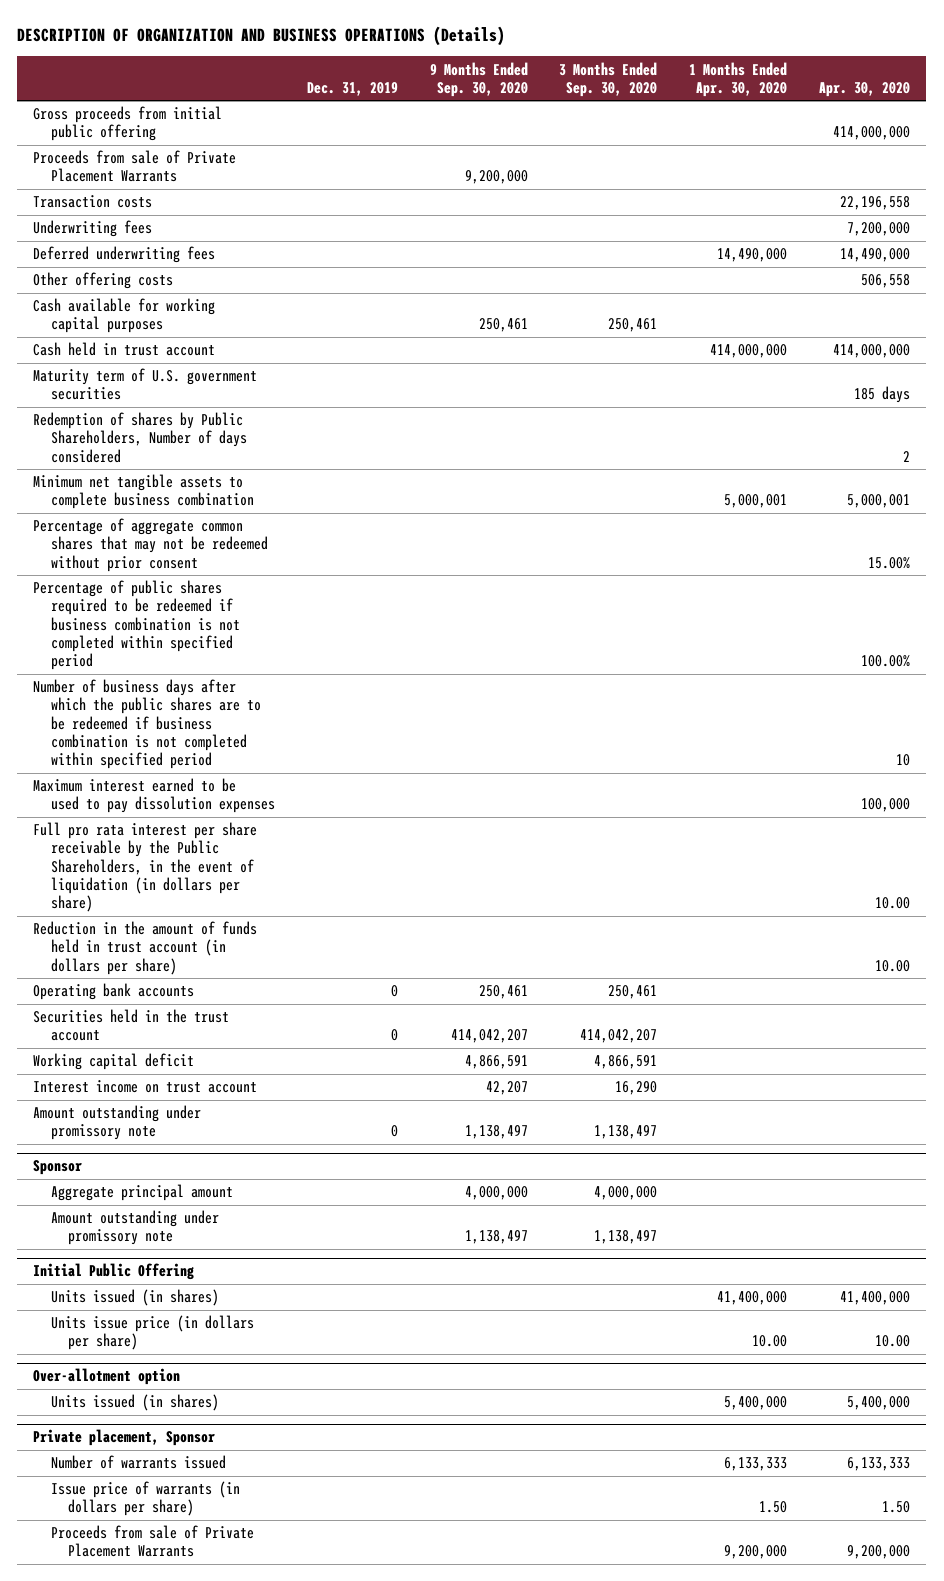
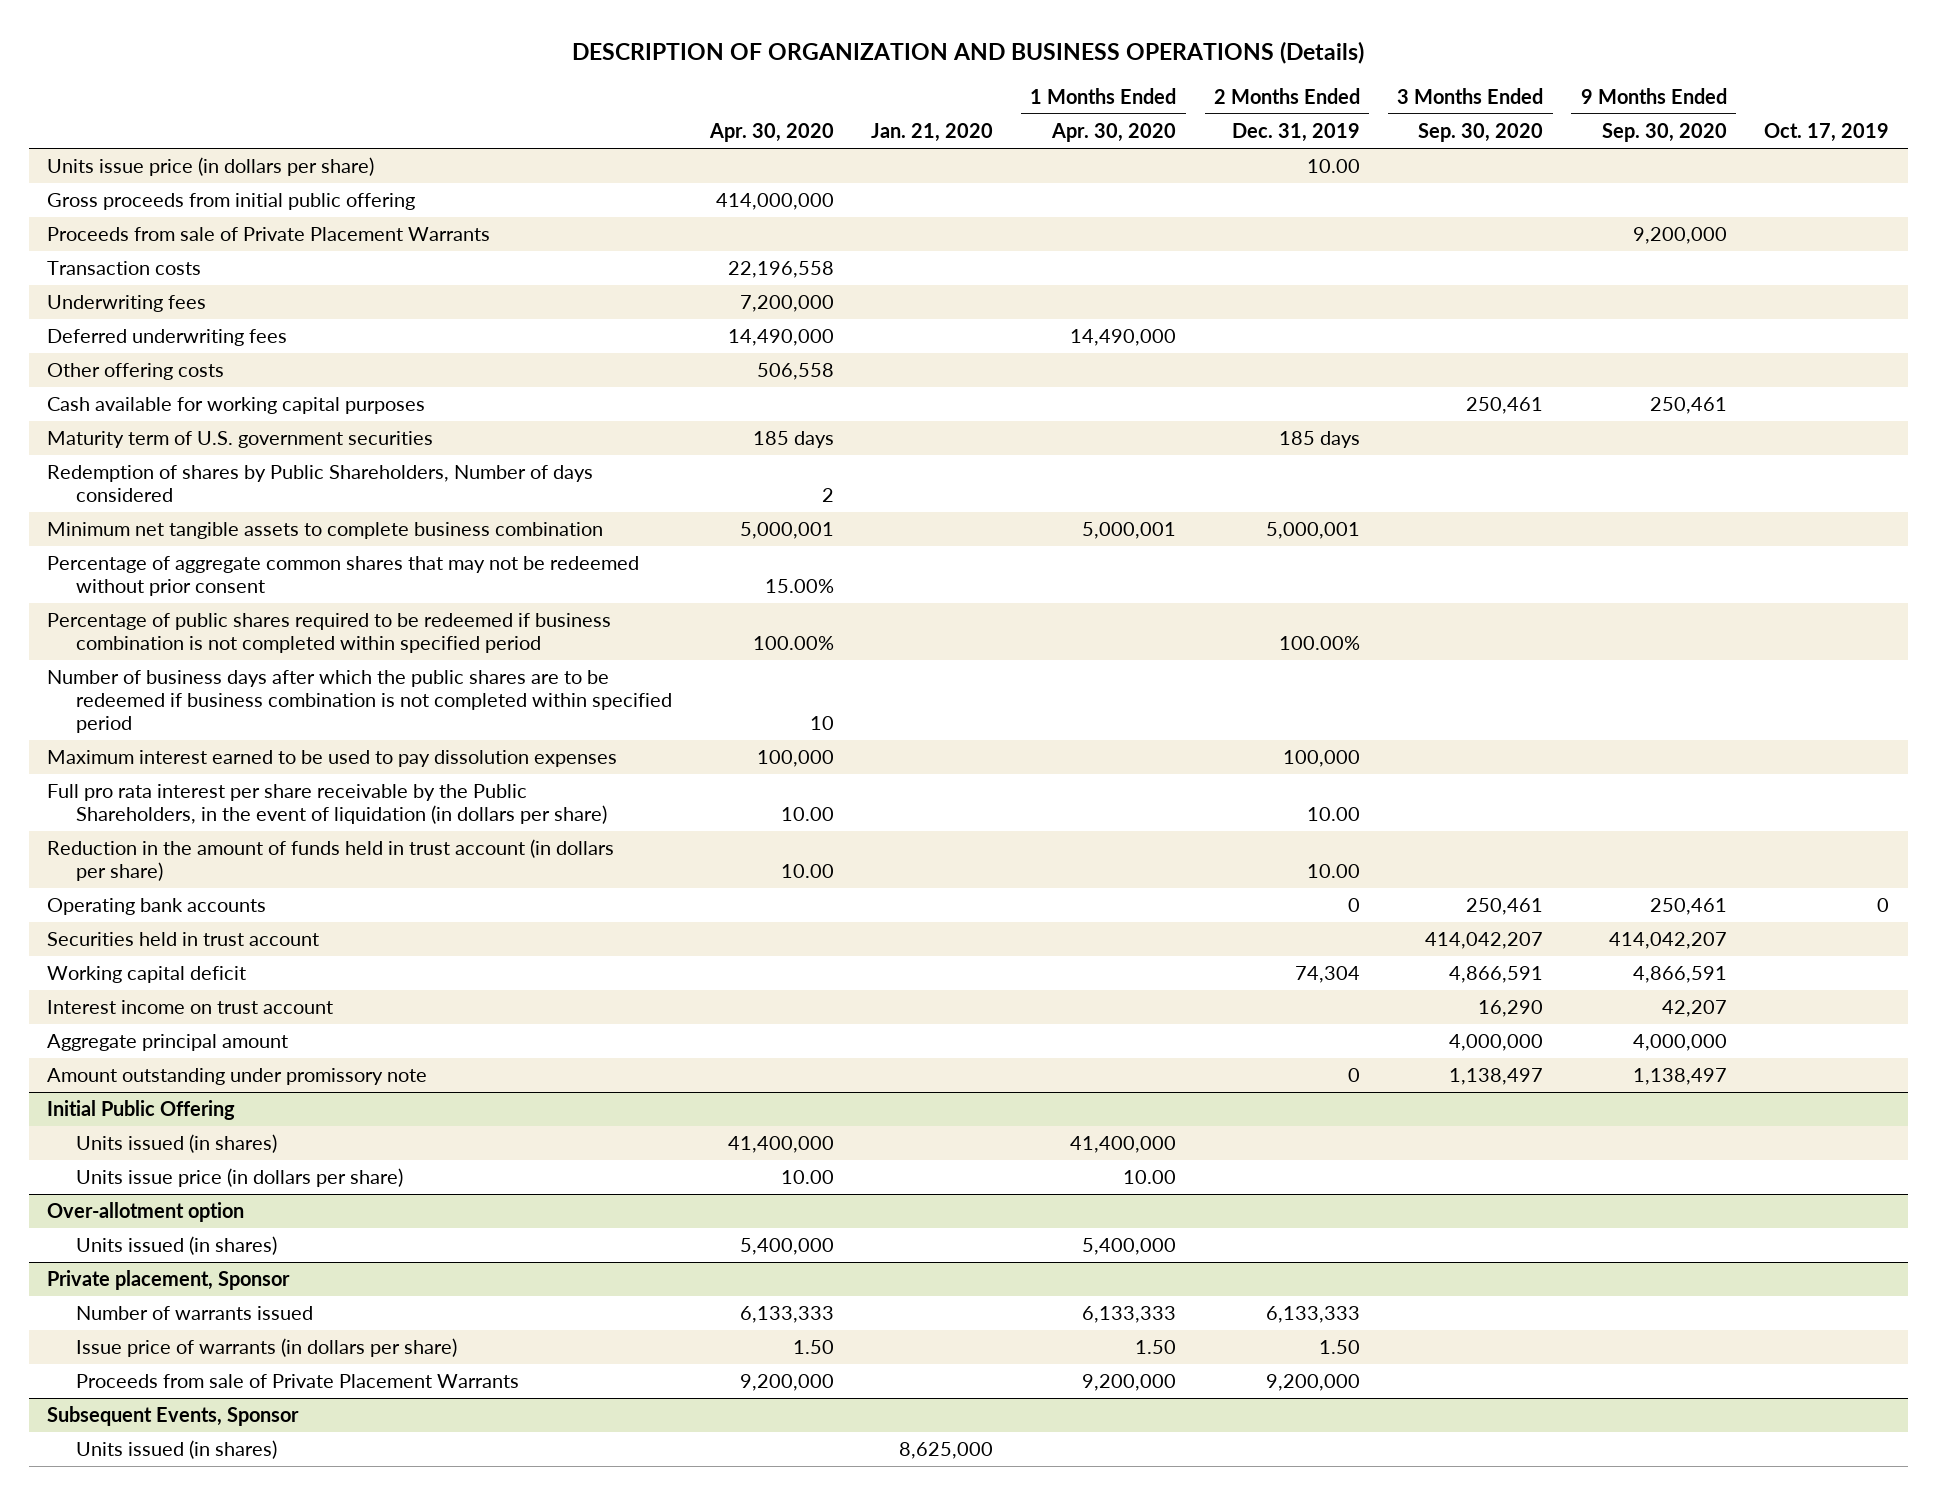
- | Dec. 31, 2019 | 9 Months Ended Sep. 30, 2020 | 3 Months Ended Sep. 30, 2020 | 1 Months Ended Apr. 30, 2020 | Apr. 30, 2020
+ | Apr. 30, 2020 | Jan. 21, 2020 | 1 Months Ended Apr. 30, 2020 | 2 Months Ended Dec. 31, 2019 | 3 Months Ended Sep. 30, 2020 | 9 Months Ended Sep. 30, 2020 | Oct. 17, 2019
+ Units issue price (in dollars per share) | | | | 10.00 | | |
- Cash held in trust account | | | | 414,000,000 | 414,000,000
- Securities held in the trust account | 0 | 414,042,207 | 414,042,207 | |
+ Securities held in trust account | | | | | 414,042,207 | 414,042,207 |
- Amount outstanding under promissory note | 0 | 1,138,497 | 1,138,497 | |
- Sponsor
+ Subsequent Events, Sponsor
+ Units issued (in shares) | | 8,625,000 | | | | |

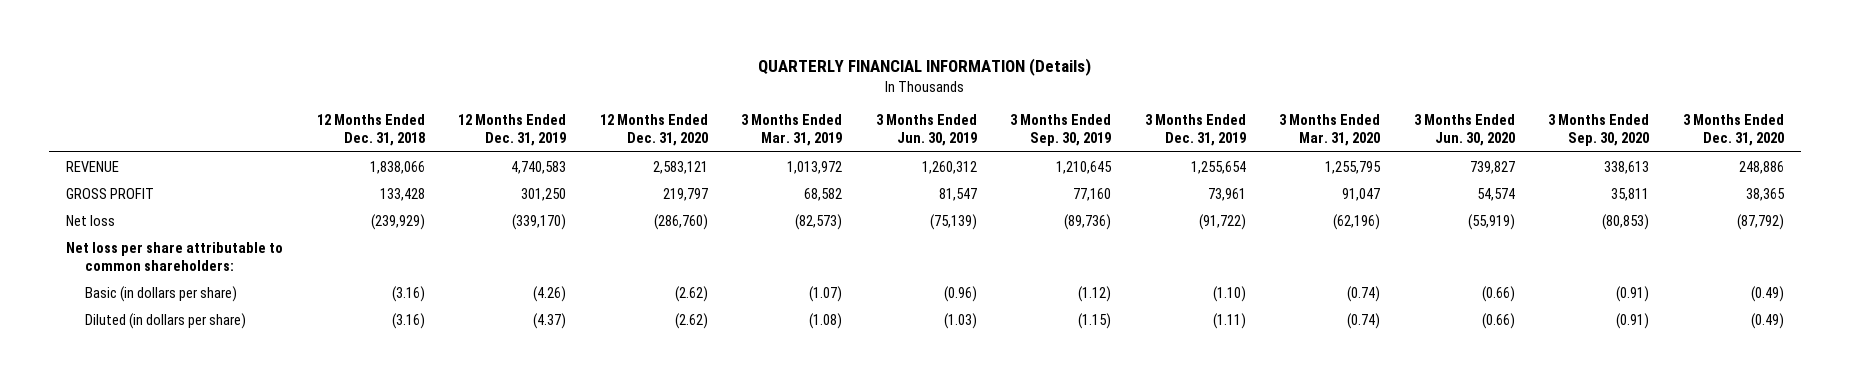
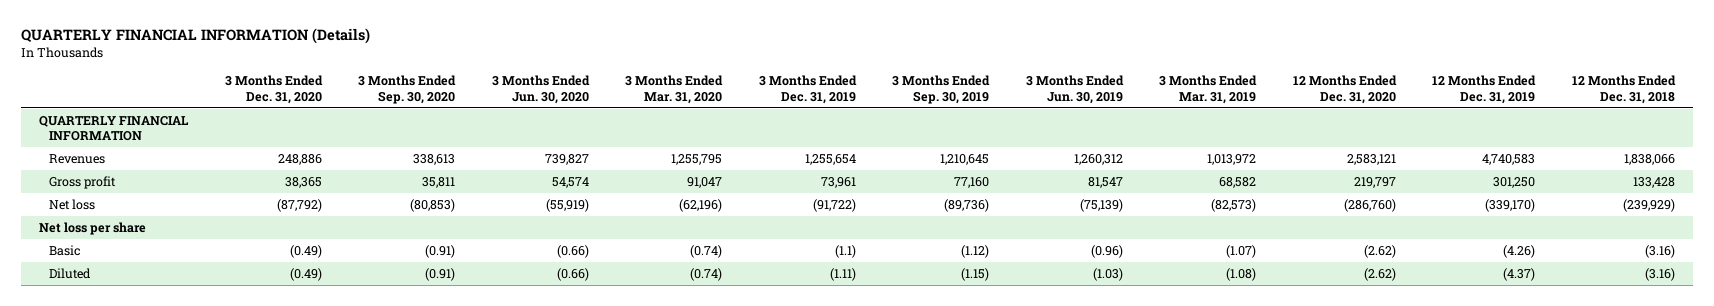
- | 12 Months Ended Dec. 31, 2018 | 12 Months Ended Dec. 31, 2019 | 12 Months Ended Dec. 31, 2020 | 3 Months Ended Mar. 31, 2019 | 3 Months Ended Jun. 30, 2019 | 3 Months Ended Sep. 30, 2019 | 3 Months Ended Dec. 31, 2019 | 3 Months Ended Mar. 31, 2020 | 3 Months Ended Jun. 30, 2020 | 3 Months Ended Sep. 30, 2020 | 3 Months Ended Dec. 31, 2020
+ | 3 Months Ended Dec. 31, 2020 | 3 Months Ended Sep. 30, 2020 | 3 Months Ended Jun. 30, 2020 | 3 Months Ended Mar. 31, 2020 | 3 Months Ended Dec. 31, 2019 | 3 Months Ended Sep. 30, 2019 | 3 Months Ended Jun. 30, 2019 | 3 Months Ended Mar. 31, 2019 | 12 Months Ended Dec. 31, 2020 | 12 Months Ended Dec. 31, 2019 | 12 Months Ended Dec. 31, 2018
- REVENUE | 1,838,066 | 4,740,583 | 2,583,121 | 1,013,972 | 1,260,312 | 1,210,645 | 1,255,654 | 1,255,795 | 739,827 | 338,613 | 248,886
- GROSS PROFIT | 133,428 | 301,250 | 219,797 | 68,582 | 81,547 | 77,160 | 73,961 | 91,047 | 54,574 | 35,811 | 38,365
+ QUARTERLY FINANCIAL INFORMATION
+ Revenues | 248,886 | 338,613 | 739,827 | 1,255,795 | 1,255,654 | 1,210,645 | 1,260,312 | 1,013,972 | 2,583,121 | 4,740,583 | 1,838,066
+ Gross profit | 38,365 | 35,811 | 54,574 | 91,047 | 73,961 | 77,160 | 81,547 | 68,582 | 219,797 | 301,250 | 133,428
- Net loss per share attributable to common shareholders:
- Basic (in dollars per share) | (3.16) | (4.26) | (2.62) | (1.07) | (0.96) | (1.12) | (1.10) | (0.74) | (0.66) | (0.91) | (0.49)
- Diluted (in dollars per share) | (3.16) | (4.37) | (2.62) | (1.08) | (1.03) | (1.15) | (1.11) | (0.74) | (0.66) | (0.91) | (0.49)
+ Net loss per share
+ Basic | (0.49) | (0.91) | (0.66) | (0.74) | (1.1) | (1.12) | (0.96) | (1.07) | (2.62) | (4.26) | (3.16)
+ Diluted | (0.49) | (0.91) | (0.66) | (0.74) | (1.11) | (1.15) | (1.03) | (1.08) | (2.62) | (4.37) | (3.16)

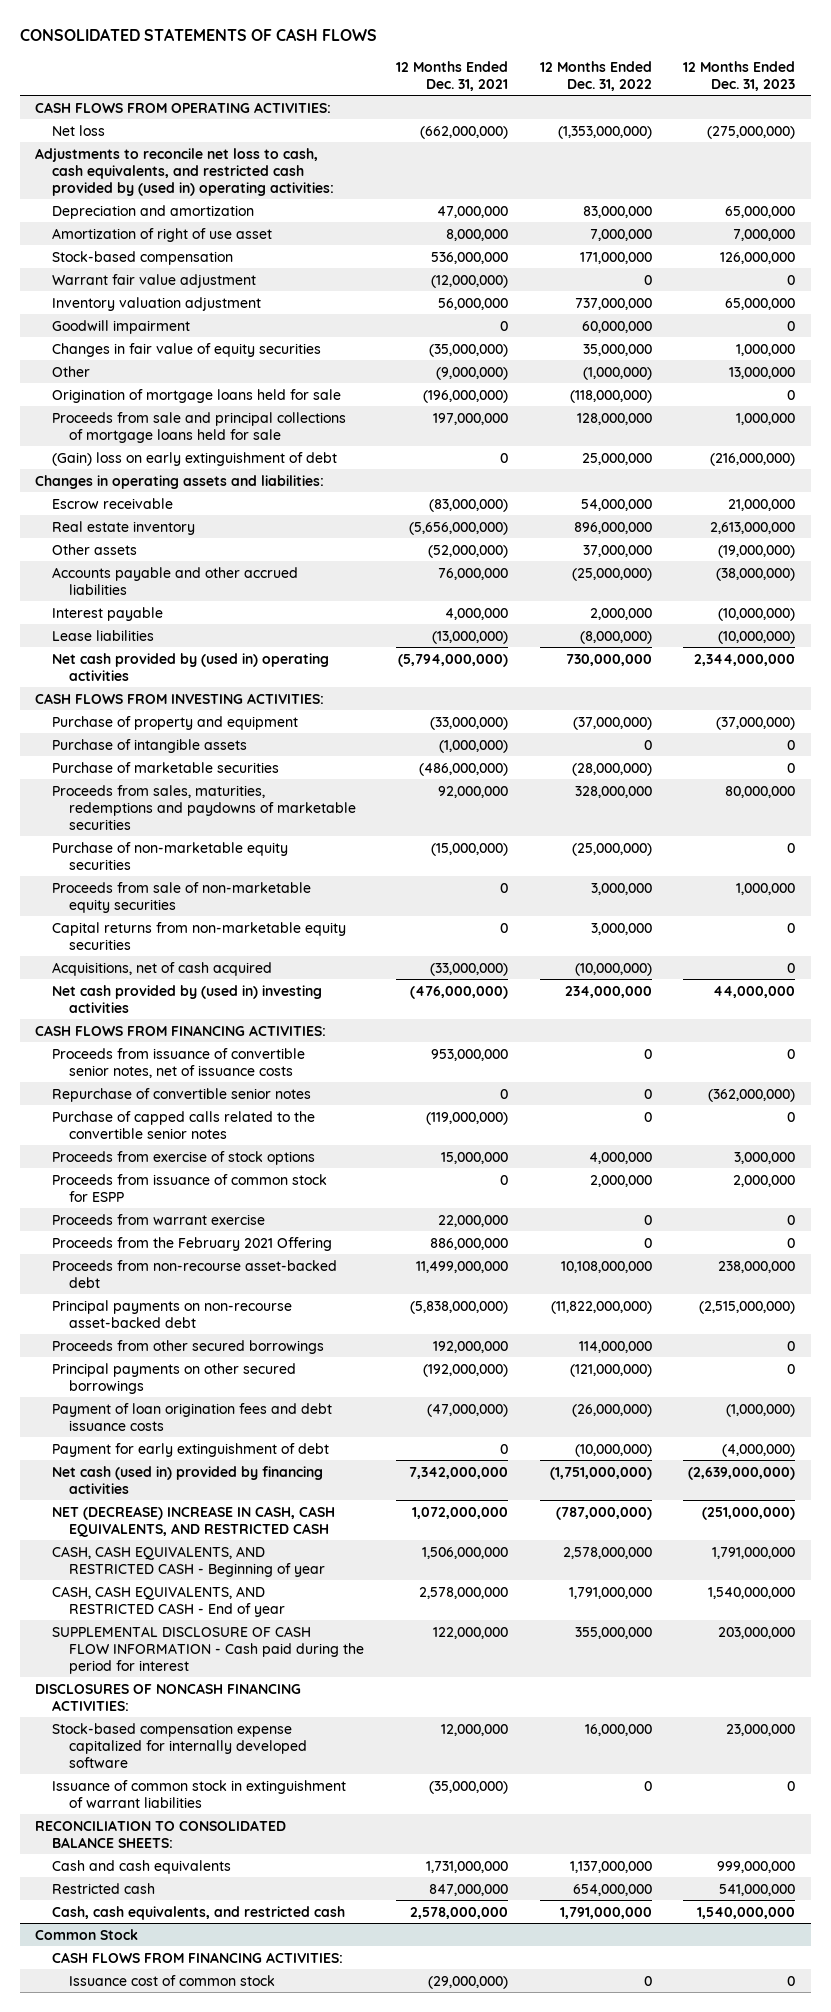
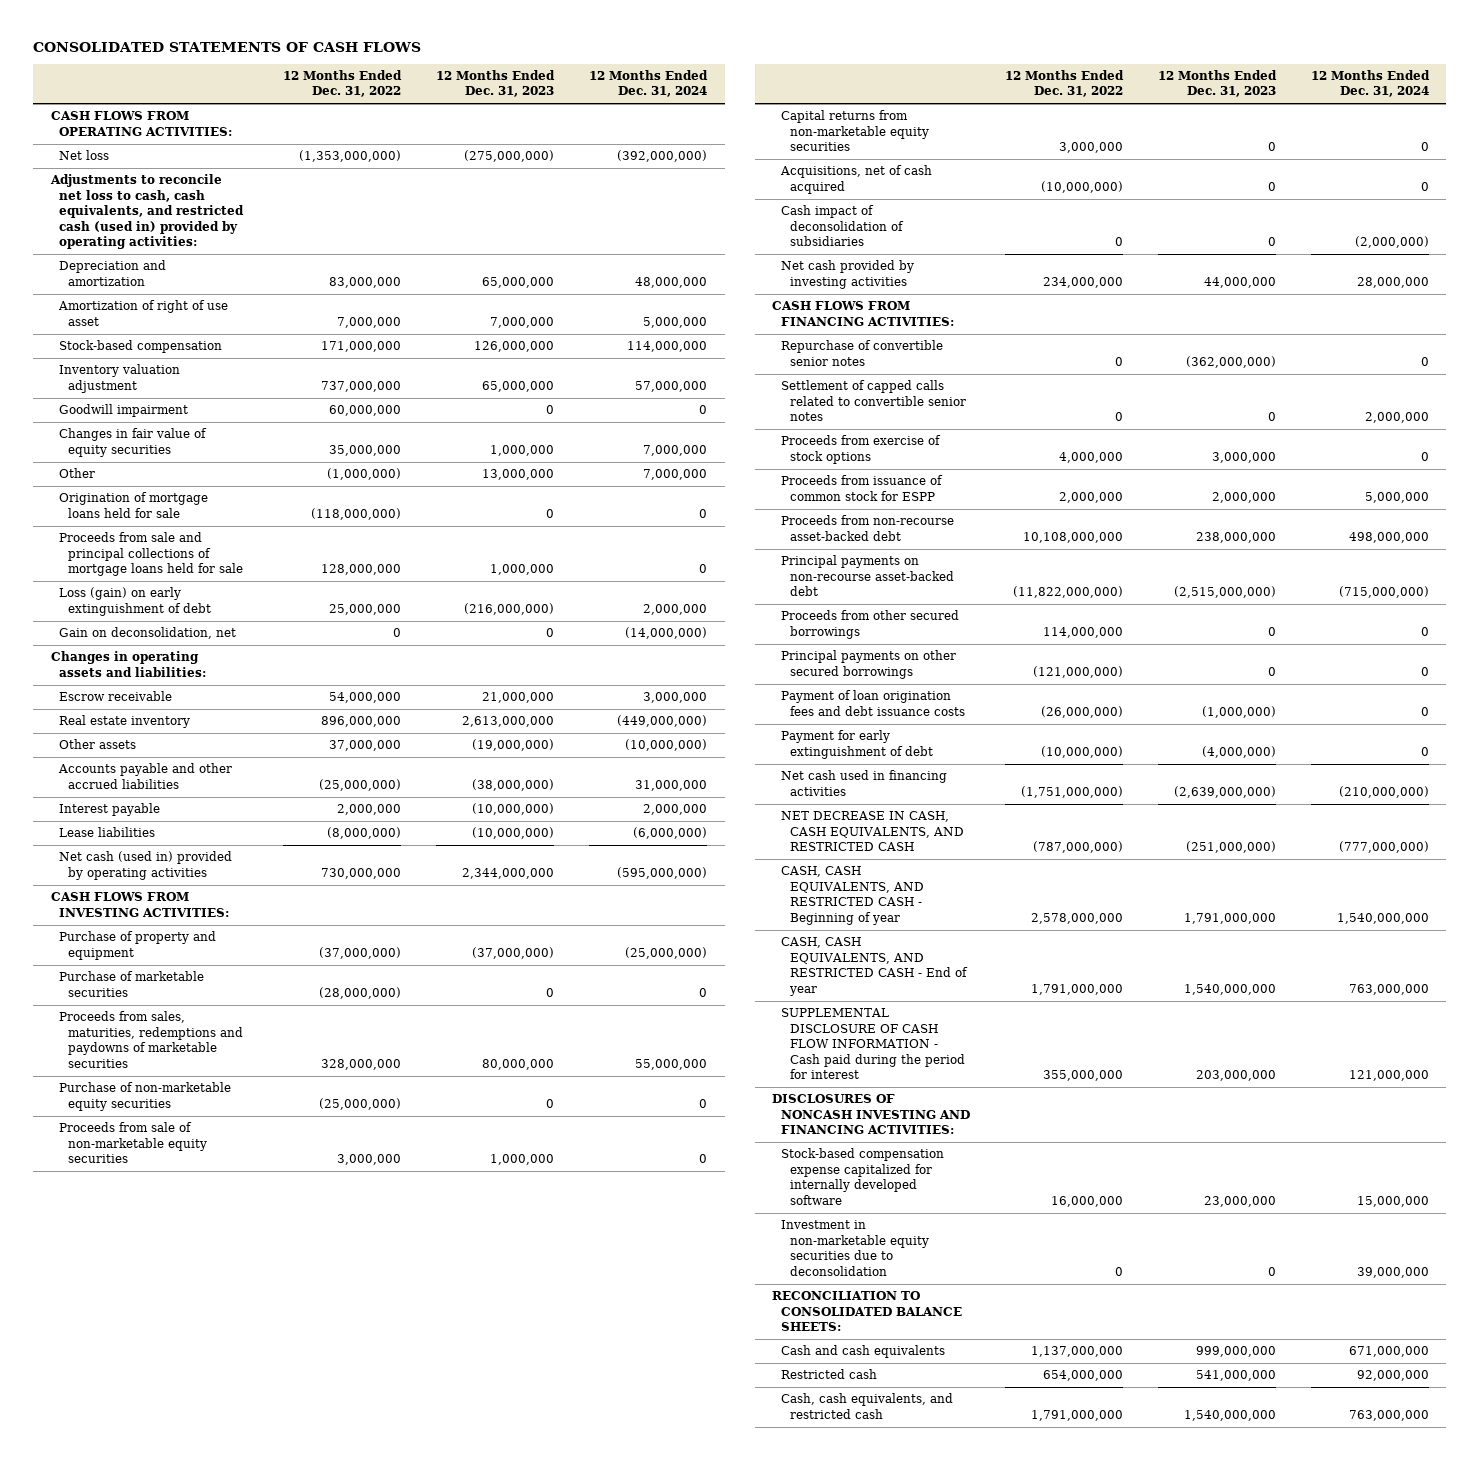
- | 12 Months Ended Dec. 31, 2021 | 12 Months Ended Dec. 31, 2022 | 12 Months Ended Dec. 31, 2023
+ | 12 Months Ended Dec. 31, 2022 | 12 Months Ended Dec. 31, 2023 | 12 Months Ended Dec. 31, 2024
- Adjustments to reconcile net loss to cash, cash equivalents, and restricted cash provided by (used in) operating activities:
+ Adjustments to reconcile net loss to cash, cash equivalents, and restricted cash (used in) provided by operating activities:
- Warrant fair value adjustment | (12,000,000) | 0 | 0
- (Gain) loss on early extinguishment of debt | 0 | 25,000,000 | (216,000,000)
+ Loss (gain) on early extinguishment of debt | 25,000,000 | (216,000,000) | 2,000,000
+ Gain on deconsolidation, net | 0 | 0 | (14,000,000)
- Net cash provided by (used in) operating activities | (5,794,000,000) | 730,000,000 | 2,344,000,000
+ Net cash (used in) provided by operating activities | 730,000,000 | 2,344,000,000 | (595,000,000)
- Purchase of intangible assets | (1,000,000) | 0 | 0
- Net cash provided by (used in) investing activities | (476,000,000) | 234,000,000 | 44,000,000
+ Cash impact of deconsolidation of subsidiaries | 0 | 0 | (2,000,000)
+ Net cash provided by investing activities | 234,000,000 | 44,000,000 | 28,000,000
- Proceeds from issuance of convertible senior notes, net of issuance costs | 953,000,000 | 0 | 0
- Purchase of capped calls related to the convertible senior notes | (119,000,000) | 0 | 0
+ Settlement of capped calls related to convertible senior notes | 0 | 0 | 2,000,000
- Proceeds from warrant exercise | 22,000,000 | 0 | 0
- Proceeds from the February 2021 Offering | 886,000,000 | 0 | 0
- Net cash (used in) provided by financing activities | 7,342,000,000 | (1,751,000,000) | (2,639,000,000)
- NET (DECREASE) INCREASE IN CASH, CASH EQUIVALENTS, AND RESTRICTED CASH | 1,072,000,000 | (787,000,000) | (251,000,000)
+ Net cash used in financing activities | (1,751,000,000) | (2,639,000,000) | (210,000,000)
+ NET DECREASE IN CASH, CASH EQUIVALENTS, AND RESTRICTED CASH | (787,000,000) | (251,000,000) | (777,000,000)
- DISCLOSURES OF NONCASH FINANCING ACTIVITIES:
+ DISCLOSURES OF NONCASH INVESTING AND FINANCING ACTIVITIES:
- Issuance of common stock in extinguishment of warrant liabilities | (35,000,000) | 0 | 0
+ Investment in non-marketable equity securities due to deconsolidation | 0 | 0 | 39,000,000
- Common Stock
- CASH FLOWS FROM FINANCING ACTIVITIES:
- Issuance cost of common stock | (29,000,000) | 0 | 0

